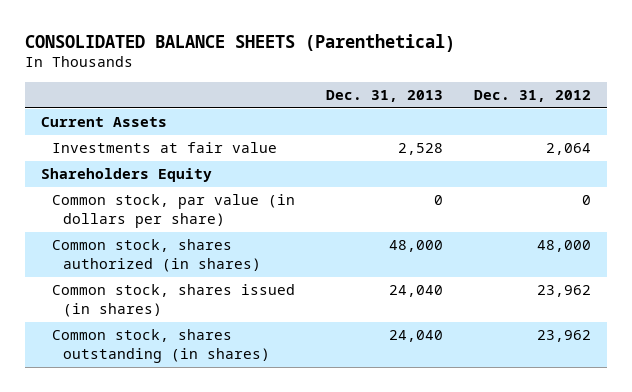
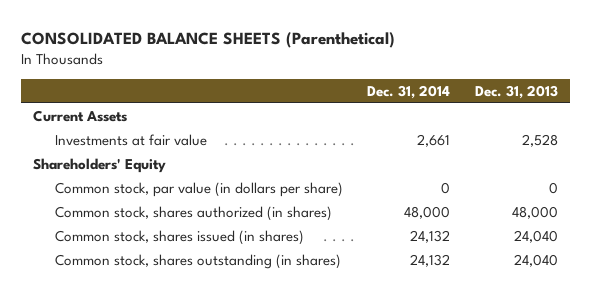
- | Dec. 31, 2013 | Dec. 31, 2012
+ | Dec. 31, 2014 | Dec. 31, 2013
- Shareholders Equity
+ Shareholders' Equity

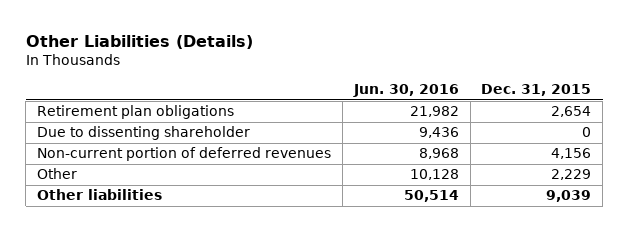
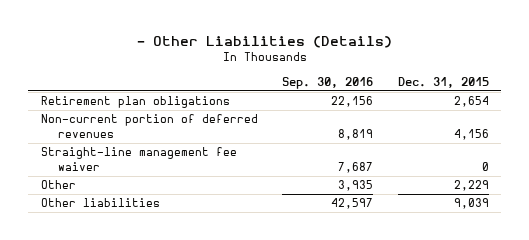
- Other Liabilities (Details)
+ - Other Liabilities (Details)
- | Jun. 30, 2016 | Dec. 31, 2015
+ | Sep. 30, 2016 | Dec. 31, 2015
- Due to dissenting shareholder | 9,436 | 0
+ Straight-line management fee waiver | 7,687 | 0

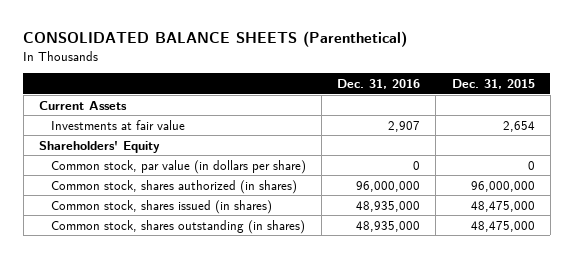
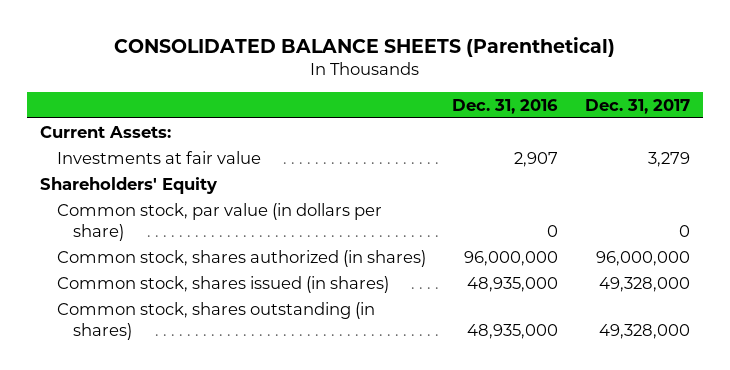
- | Dec. 31, 2016 | Dec. 31, 2015
+ | Dec. 31, 2016 | Dec. 31, 2017
- Current Assets
+ Current Assets:

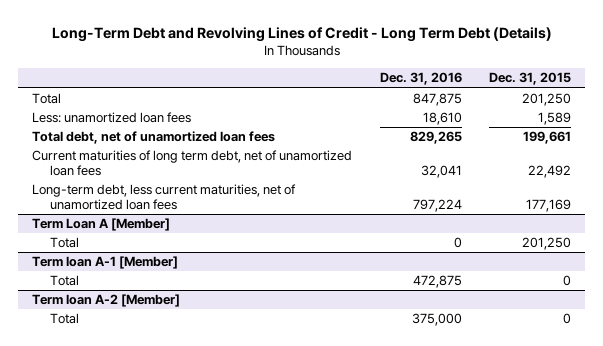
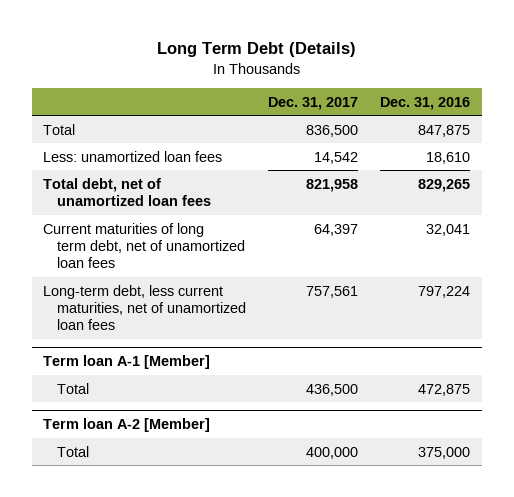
- Long-Term Debt and Revolving Lines of Credit - Long Term Debt (Details)
+ Long Term Debt (Details)
- | Dec. 31, 2016 | Dec. 31, 2015
+ | Dec. 31, 2017 | Dec. 31, 2016
- Term Loan A [Member]
- Total | 0 | 201,250

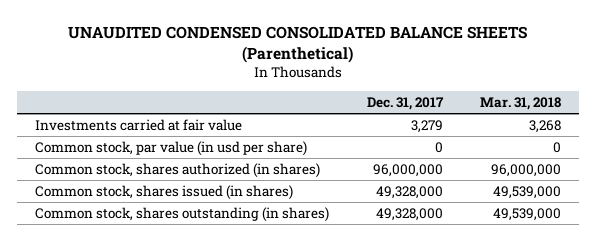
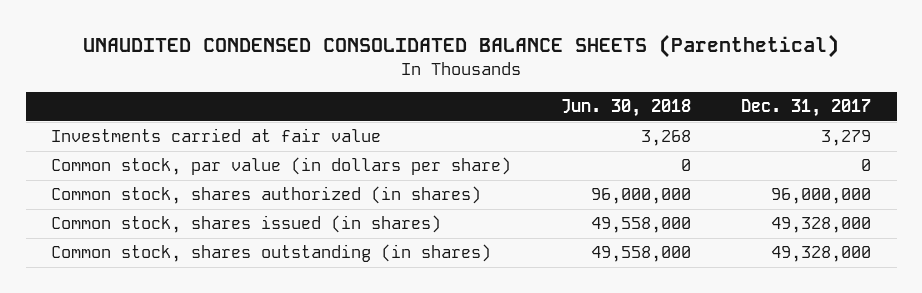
- | Dec. 31, 2017 | Mar. 31, 2018
+ | Jun. 30, 2018 | Dec. 31, 2017
- Common stock, par value (in usd per share) | 0 | 0
+ Common stock, par value (in dollars per share) | 0 | 0

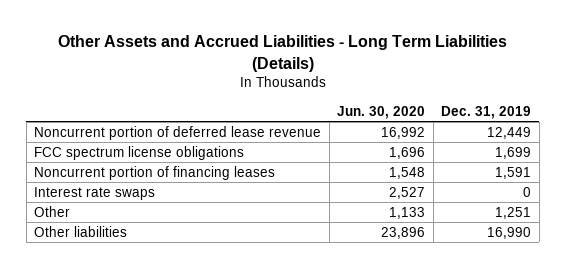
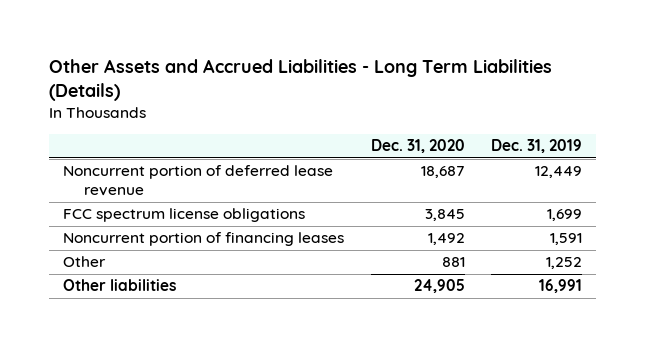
- | Jun. 30, 2020 | Dec. 31, 2019
+ | Dec. 31, 2020 | Dec. 31, 2019
- Interest rate swaps | 2,527 | 0
- Other | 1,133 | 1,251
- Other liabilities | 23,896 | 16,990
+ Other | 881 | 1,252
+ Other liabilities | 24,905 | 16,991

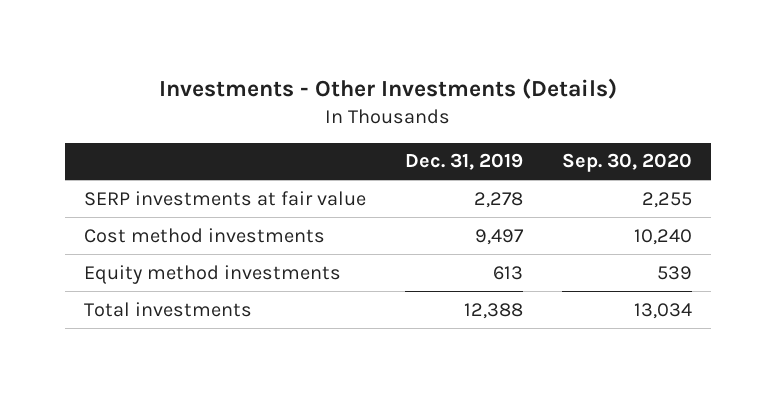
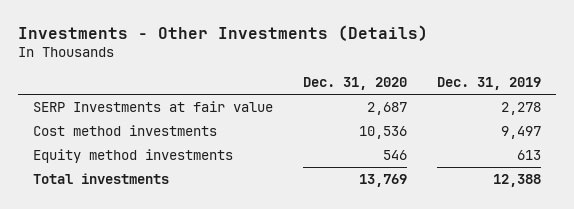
- | Dec. 31, 2019 | Sep. 30, 2020
+ | Dec. 31, 2020 | Dec. 31, 2019
- SERP investments at fair value | 2,278 | 2,255
+ SERP Investments at fair value | 2,687 | 2,278

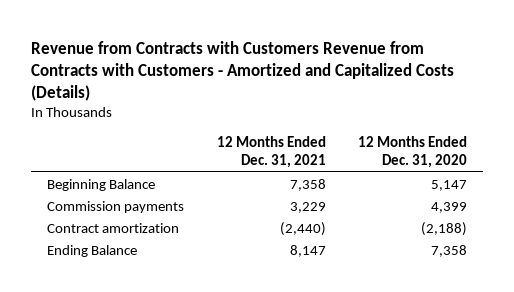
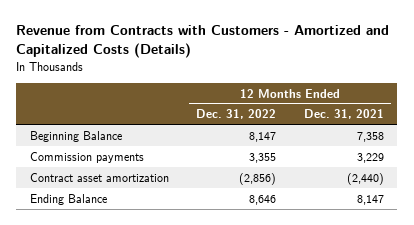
- Revenue from Contracts with Customers Revenue from Contracts with Customers - Amortized and Capitalized Costs (Details)
+ Revenue from Contracts with Customers - Amortized and Capitalized Costs (Details)
- | 12 Months Ended Dec. 31, 2021 | 12 Months Ended Dec. 31, 2020
+ | 12 Months Ended Dec. 31, 2022 | 12 Months Ended Dec. 31, 2021
- Contract amortization | (2,440) | (2,188)
+ Contract asset amortization | (2,856) | (2,440)

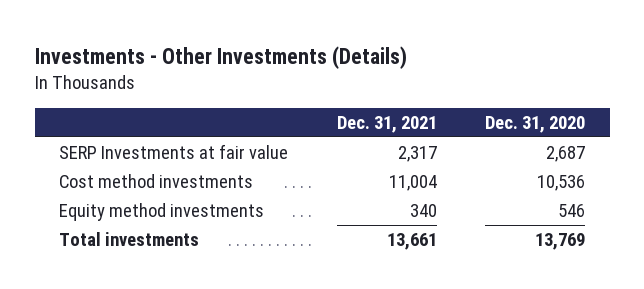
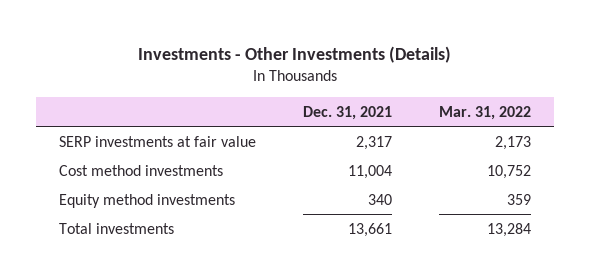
- | Dec. 31, 2021 | Dec. 31, 2020
+ | Dec. 31, 2021 | Mar. 31, 2022
- SERP Investments at fair value | 2,317 | 2,687
+ SERP investments at fair value | 2,317 | 2,173

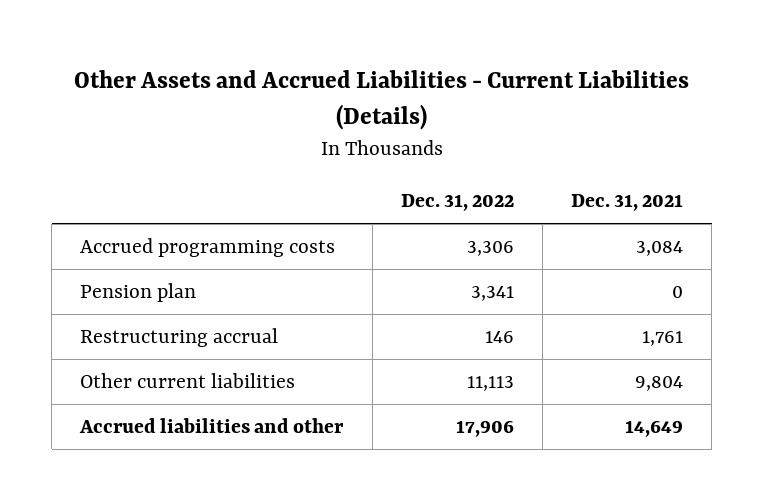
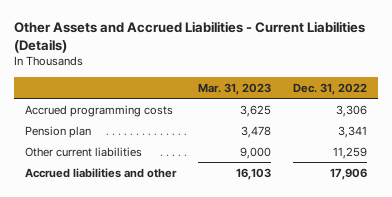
- | Dec. 31, 2022 | Dec. 31, 2021
+ | Mar. 31, 2023 | Dec. 31, 2022
- Restructuring accrual | 146 | 1,761
- Other current liabilities | 11,113 | 9,804
+ Other current liabilities | 9,000 | 11,259

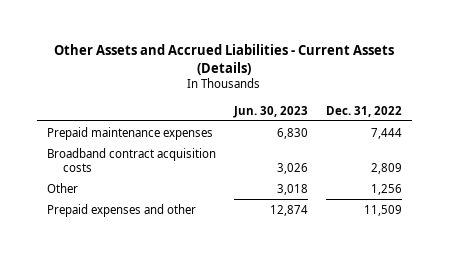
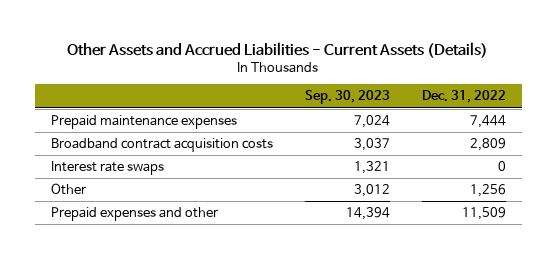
- | Jun. 30, 2023 | Dec. 31, 2022
+ | Sep. 30, 2023 | Dec. 31, 2022
+ Interest rate swaps | 1,321 | 0

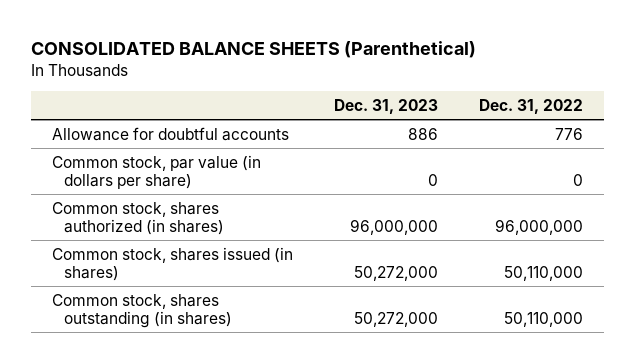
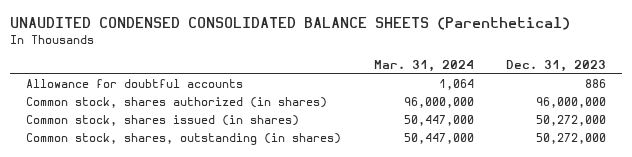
- CONSOLIDATED BALANCE SHEETS (Parenthetical)
+ UNAUDITED CONDENSED CONSOLIDATED BALANCE SHEETS (Parenthetical)
- | Dec. 31, 2023 | Dec. 31, 2022
+ | Mar. 31, 2024 | Dec. 31, 2023
- Common stock, par value (in dollars per share) | 0 | 0
- Common stock, shares outstanding (in shares) | 50,272,000 | 50,110,000
+ Common stock, shares, outstanding (in shares) | 50,447,000 | 50,272,000

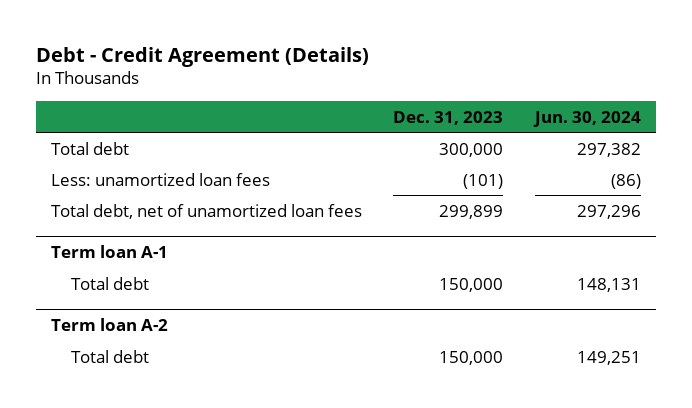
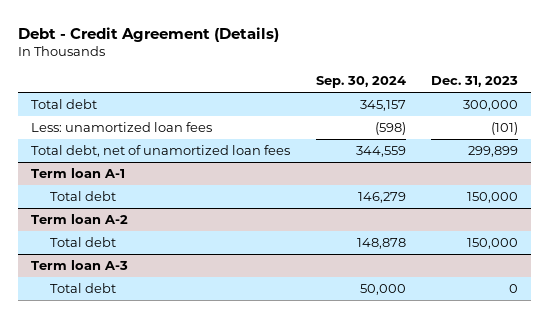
- | Dec. 31, 2023 | Jun. 30, 2024
+ | Sep. 30, 2024 | Dec. 31, 2023
+ Term loan A-3
+ Total debt | 50,000 | 0

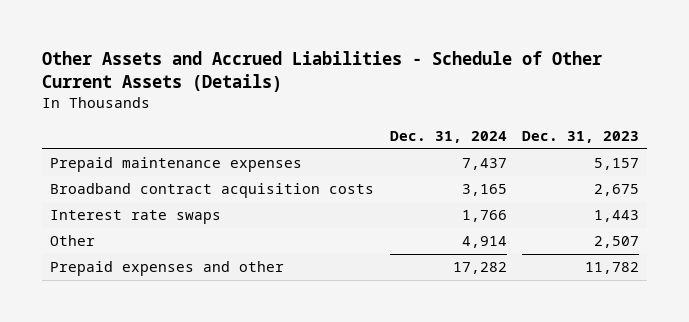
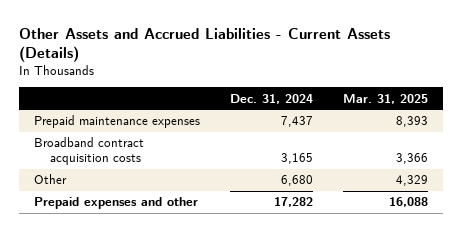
- Other Assets and Accrued Liabilities - Schedule of Other Current Assets (Details)
+ Other Assets and Accrued Liabilities - Current Assets (Details)
- | Dec. 31, 2024 | Dec. 31, 2023
+ | Dec. 31, 2024 | Mar. 31, 2025
- Interest rate swaps | 1,766 | 1,443
- Other | 4,914 | 2,507
+ Other | 6,680 | 4,329

